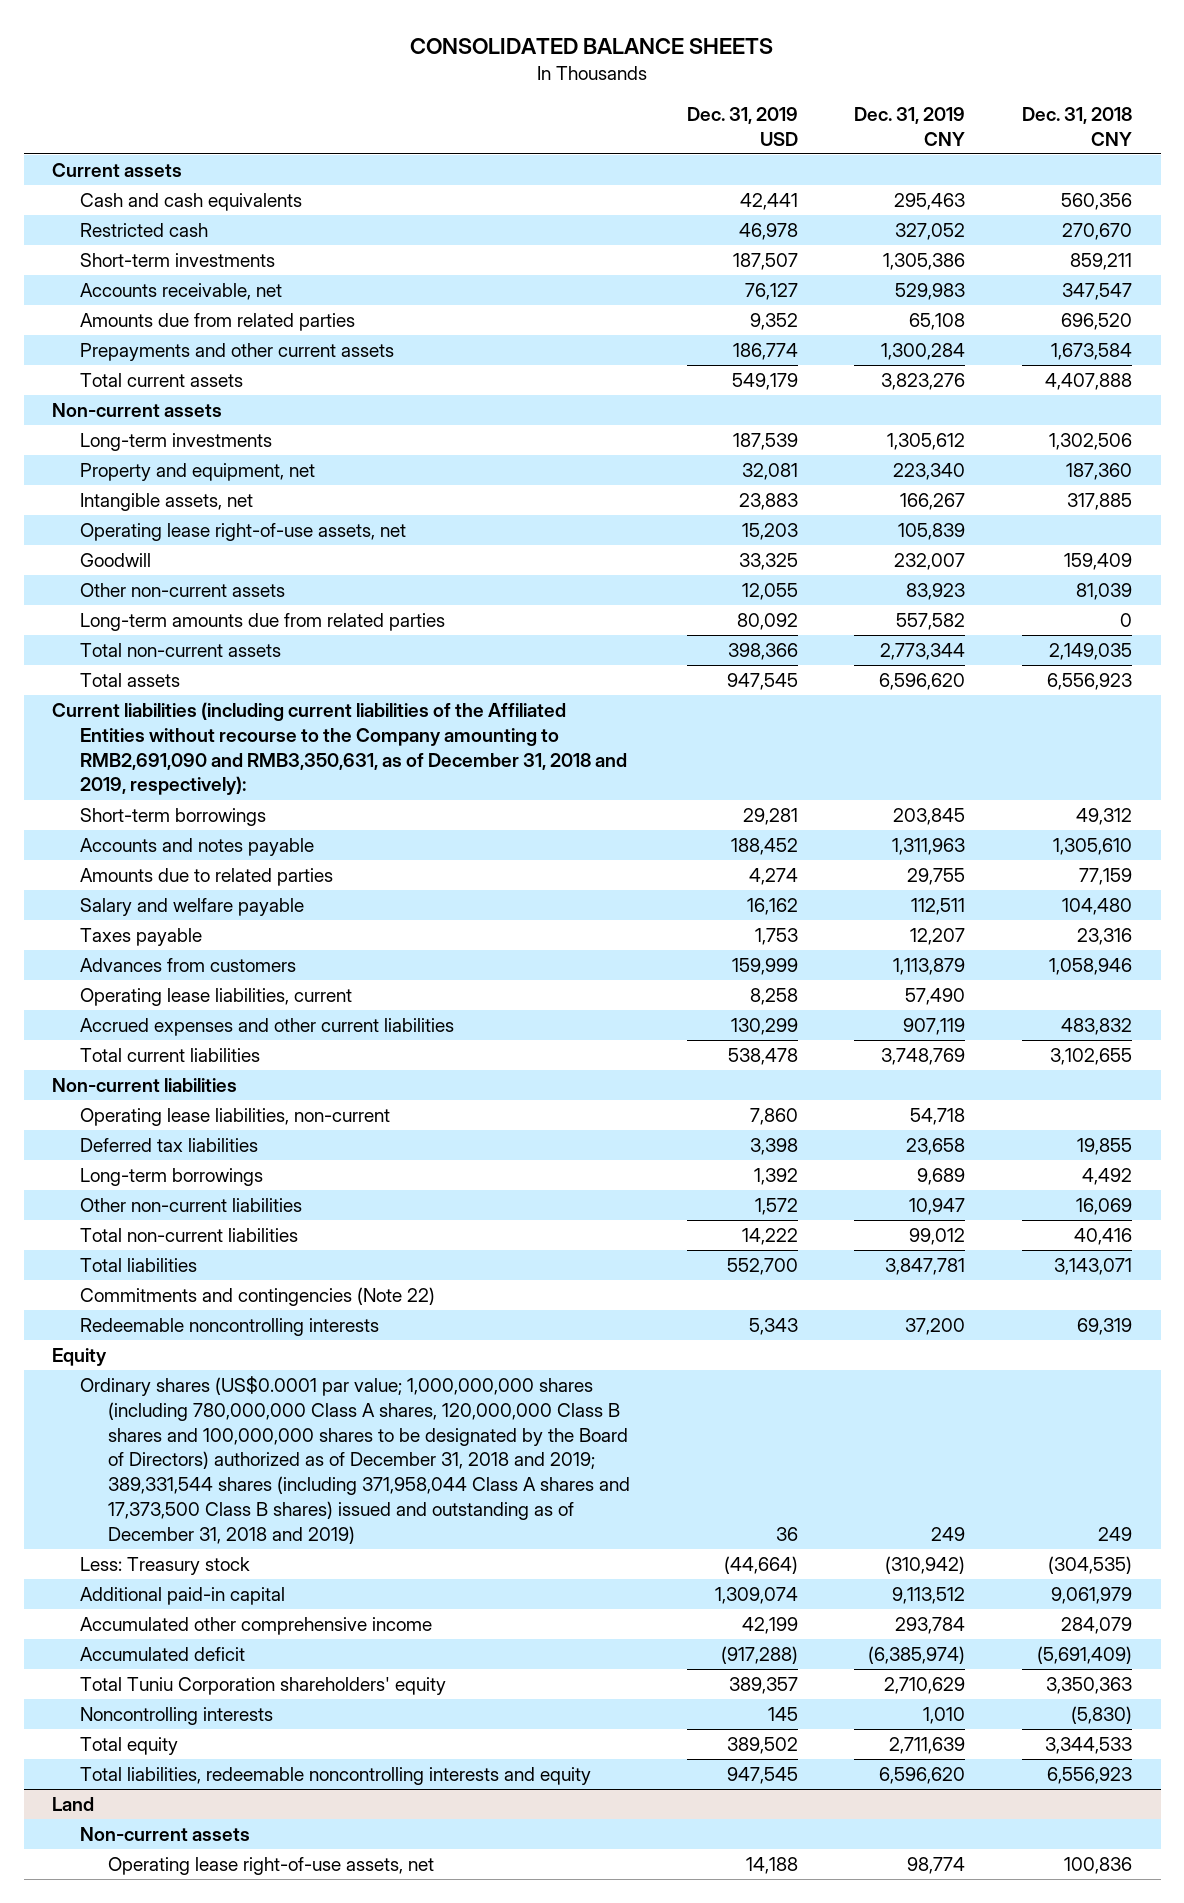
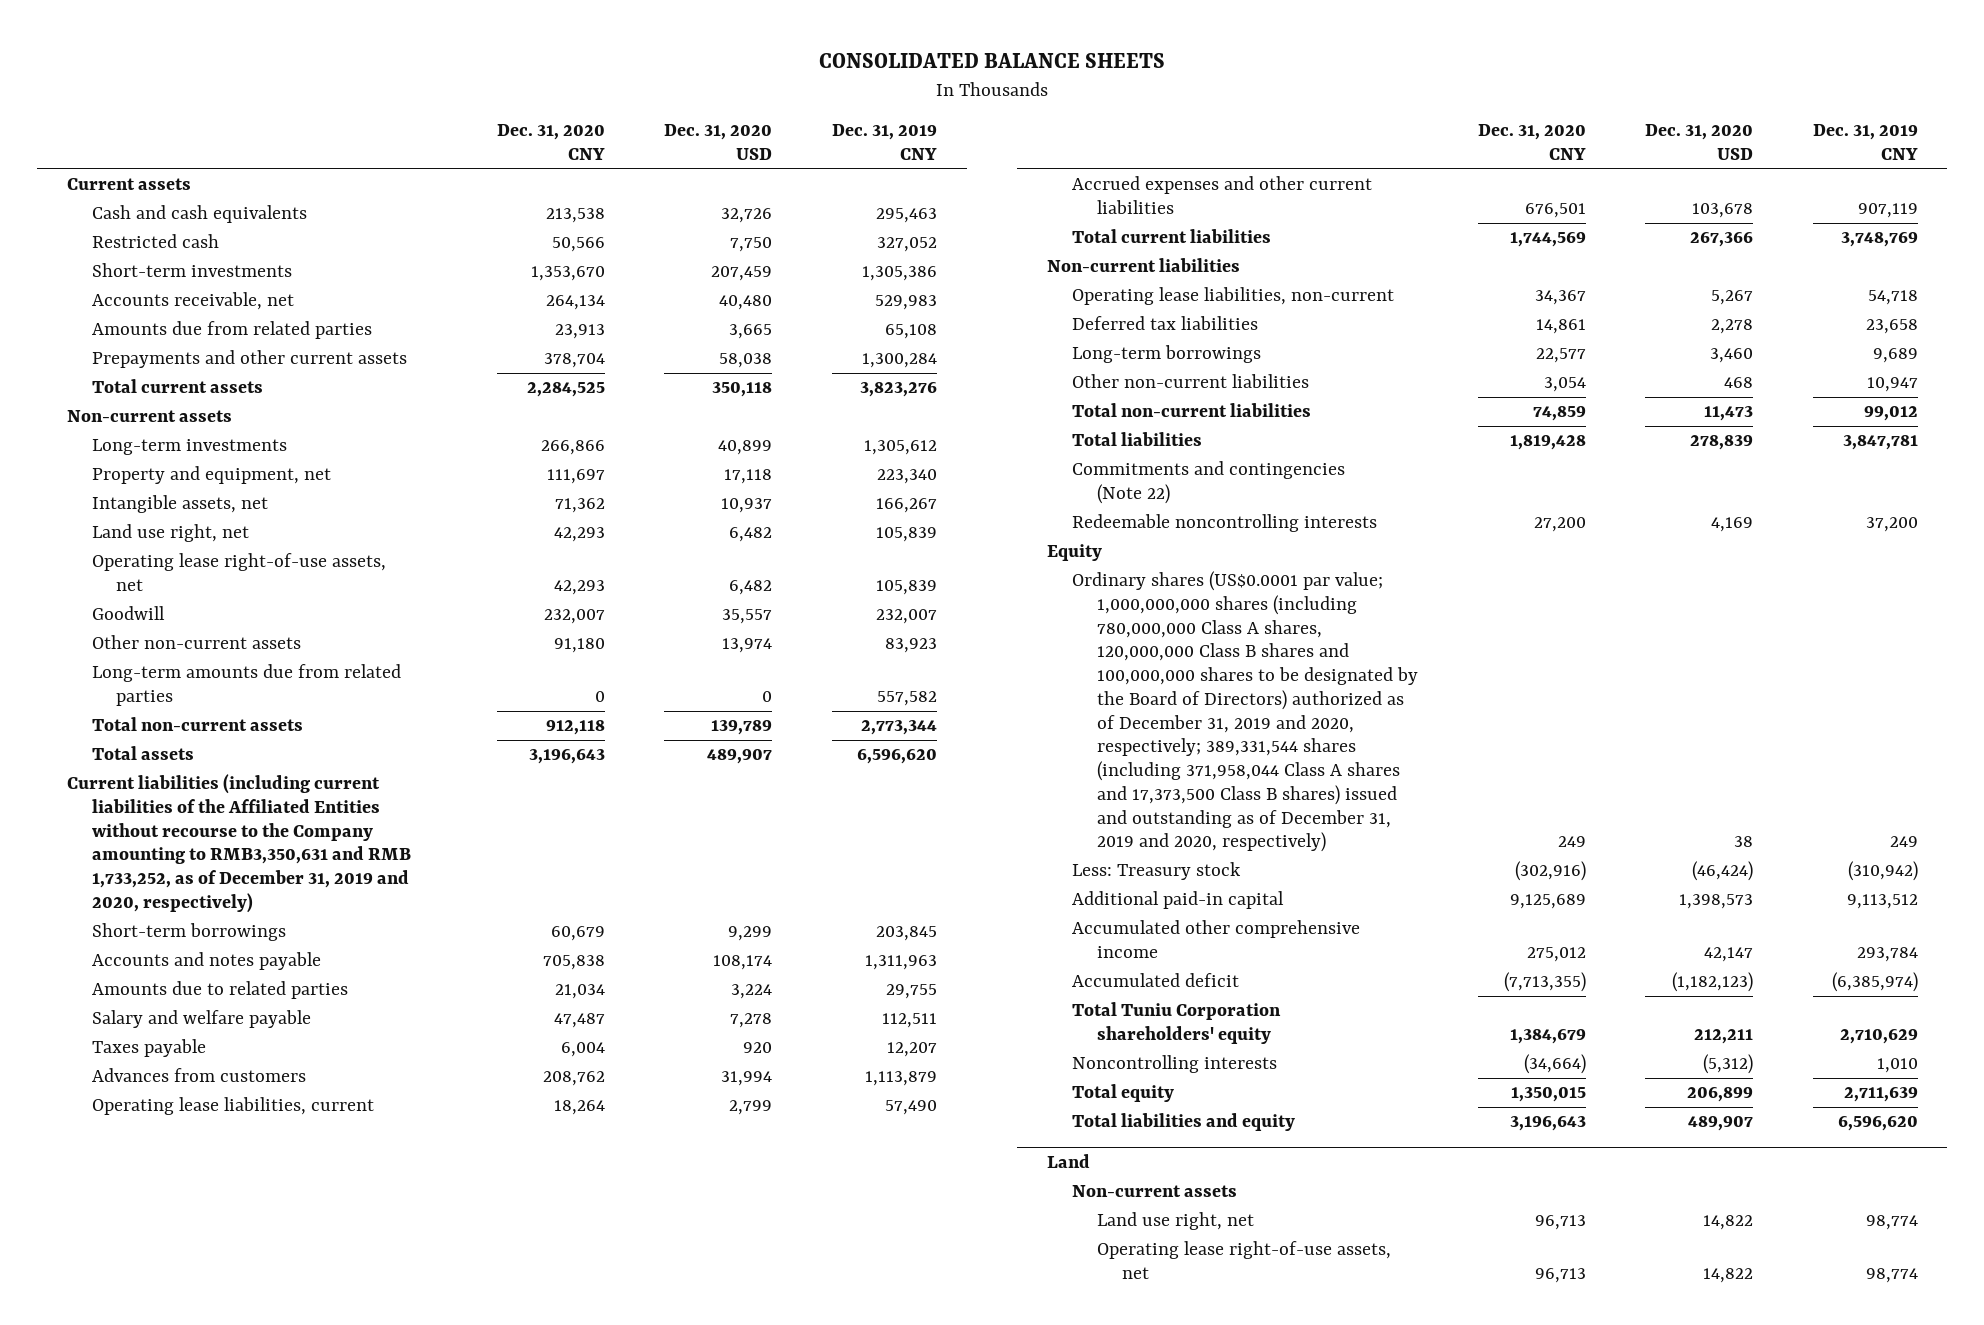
- | Dec. 31, 2019 USD | Dec. 31, 2019 CNY | Dec. 31, 2018 CNY
+ | Dec. 31, 2020 CNY | Dec. 31, 2020 USD | Dec. 31, 2019 CNY
+ Land use right, net | 42,293 | 6,482 | 105,839
- Current liabilities (including current liabilities of the Affiliated Entities without recourse to the Company amounting to RMB2,691,090 and RMB3,350,631, as of December 31, 2018 and 2019, respectively):
+ Current liabilities (including current liabilities of the Affiliated Entities without recourse to the Company amounting to RMB3,350,631 and RMB 1,733,252, as of December 31, 2019 and 2020, respectively)
- Ordinary shares (US$0.0001 par value; 1,000,000,000 shares (including 780,000,000 Class A shares, 120,000,000 Class B shares and 100,000,000 shares to be designated by the Board of Directors) authorized as of December 31, 2018 and 2019; 389,331,544 shares (including 371,958,044 Class A shares and 17,373,500 Class B shares) issued and outstanding as of December 31, 2018 and 2019) | 36 | 249 | 249
+ Ordinary shares (US$0.0001 par value; 1,000,000,000 shares (including 780,000,000 Class A shares, 120,000,000 Class B shares and 100,000,000 shares to be designated by the Board of Directors) authorized as of December 31, 2019 and 2020, respectively; 389,331,544 shares (including 371,958,044 Class A shares and 17,373,500 Class B shares) issued and outstanding as of December 31, 2019 and 2020, respectively) | 249 | 38 | 249
- Total liabilities, redeemable noncontrolling interests and equity | 947,545 | 6,596,620 | 6,556,923
+ Total liabilities and equity | 3,196,643 | 489,907 | 6,596,620
@ Land
+ Land use right, net | 96,713 | 14,822 | 98,774

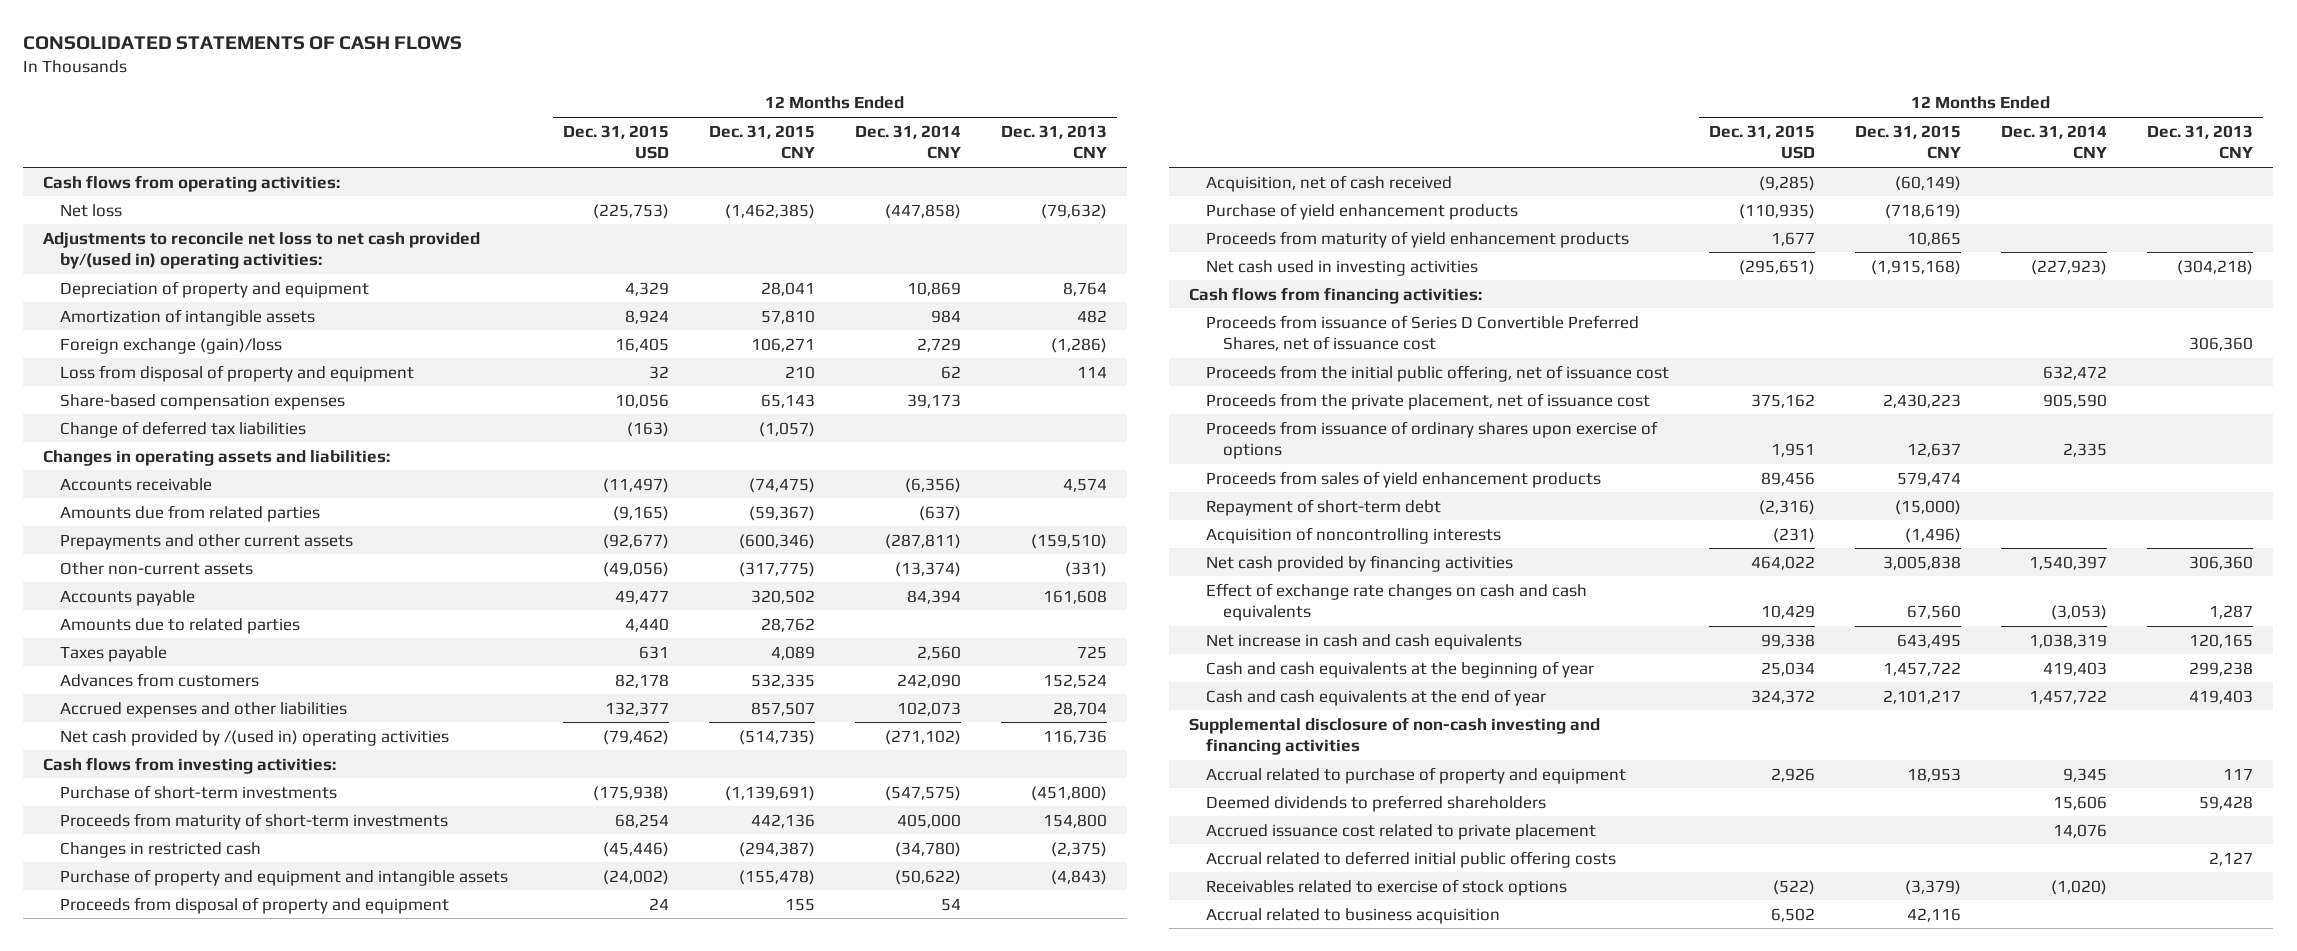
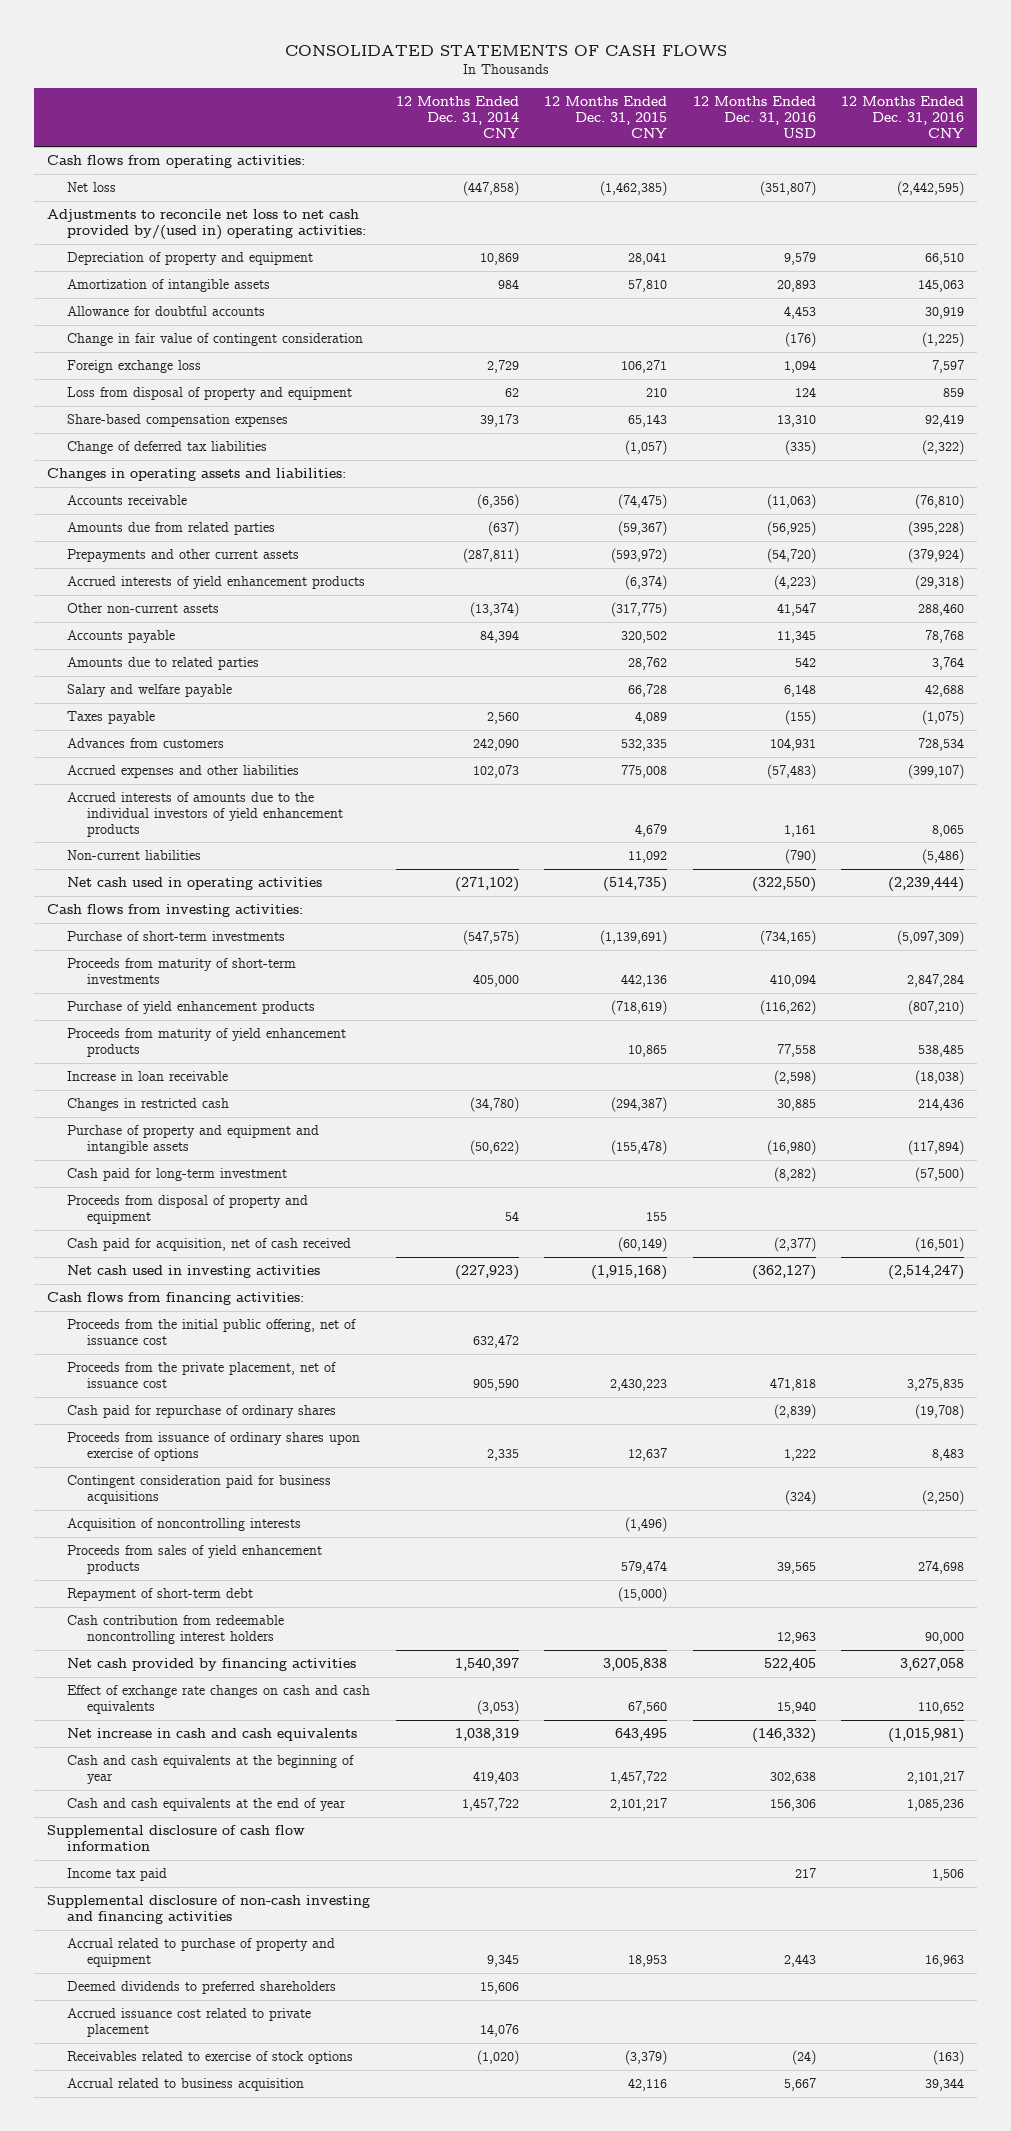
- | 12 Months Ended Dec. 31, 2015 USD | 12 Months Ended Dec. 31, 2015 CNY | 12 Months Ended Dec. 31, 2014 CNY | 12 Months Ended Dec. 31, 2013 CNY
+ | 12 Months Ended Dec. 31, 2014 CNY | 12 Months Ended Dec. 31, 2015 CNY | 12 Months Ended Dec. 31, 2016 USD | 12 Months Ended Dec. 31, 2016 CNY
- Foreign exchange (gain)/loss | 16,405 | 106,271 | 2,729 | (1,286)
+ Allowance for doubtful accounts | | | 4,453 | 30,919
+ Change in fair value of contingent consideration | | | (176) | (1,225)
+ Foreign exchange loss | 2,729 | 106,271 | 1,094 | 7,597
- Prepayments and other current assets | (92,677) | (600,346) | (287,811) | (159,510)
+ Prepayments and other current assets | (287,811) | (593,972) | (54,720) | (379,924)
+ Accrued interests of yield enhancement products | | (6,374) | (4,223) | (29,318)
+ Salary and welfare payable | | 66,728 | 6,148 | 42,688
- Accrued expenses and other liabilities | 132,377 | 857,507 | 102,073 | 28,704
- Net cash provided by /(used in) operating activities | (79,462) | (514,735) | (271,102) | 116,736
+ Accrued expenses and other liabilities | 102,073 | 775,008 | (57,483) | (399,107)
+ Accrued interests of amounts due to the individual investors of yield enhancement products | | 4,679 | 1,161 | 8,065
+ Non-current liabilities | | 11,092 | (790) | (5,486)
+ Net cash used in operating activities | (271,102) | (514,735) | (322,550) | (2,239,444)
moved up: Purchase of yield enhancement products | | (718,619) | (116,262) | (807,210)
moved up: Proceeds from maturity of yield enhancement products | | 10,865 | 77,558 | 538,485
+ Increase in loan receivable | | | (2,598) | (18,038)
+ Cash paid for long-term investment | | | (8,282) | (57,500)
- Acquisition, net of cash received | (9,285) | (60,149) | |
+ Cash paid for acquisition, net of cash received | | (60,149) | (2,377) | (16,501)
- Proceeds from issuance of Series D Convertible Preferred Shares, net of issuance cost | | | | 306,360
+ Cash paid for repurchase of ordinary shares | | | (2,839) | (19,708)
+ Contingent consideration paid for business acquisitions | | | (324) | (2,250)
moved up: Acquisition of noncontrolling interests | | (1,496) | |
+ Cash contribution from redeemable noncontrolling interest holders | | | 12,963 | 90,000
+ Supplemental disclosure of cash flow information
+ Income tax paid | | | 217 | 1,506
- Accrual related to deferred initial public offering costs | | | | 2,127

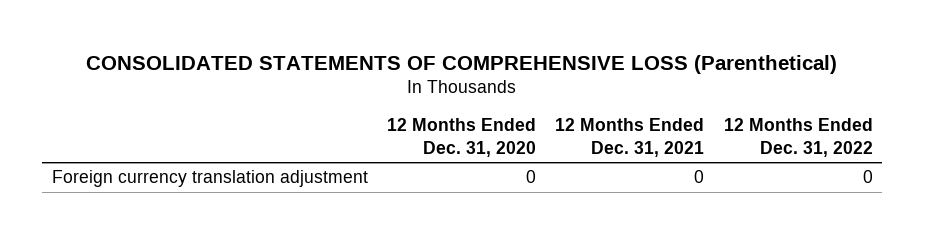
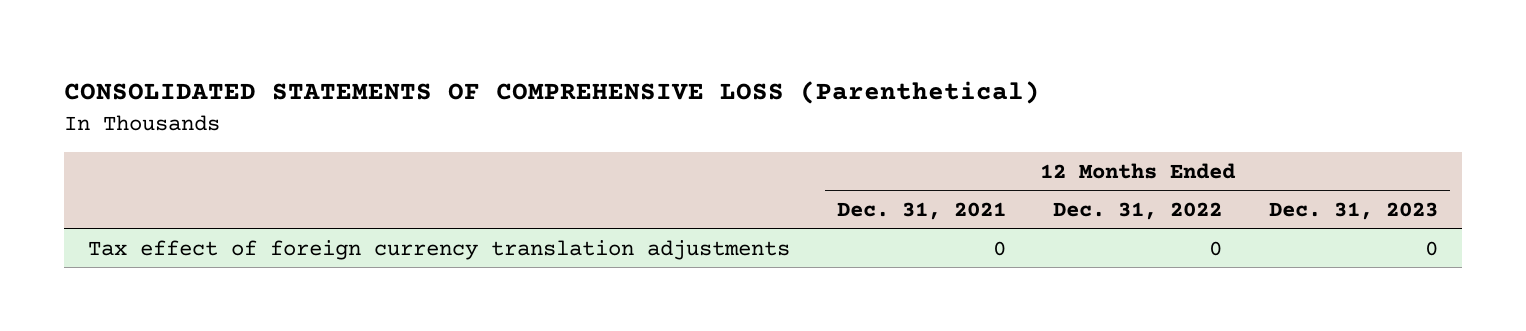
- | 12 Months Ended Dec. 31, 2020 | 12 Months Ended Dec. 31, 2021 | 12 Months Ended Dec. 31, 2022
+ | 12 Months Ended Dec. 31, 2021 | 12 Months Ended Dec. 31, 2022 | 12 Months Ended Dec. 31, 2023
- Foreign currency translation adjustment | 0 | 0 | 0
+ Tax effect of foreign currency translation adjustments | 0 | 0 | 0

